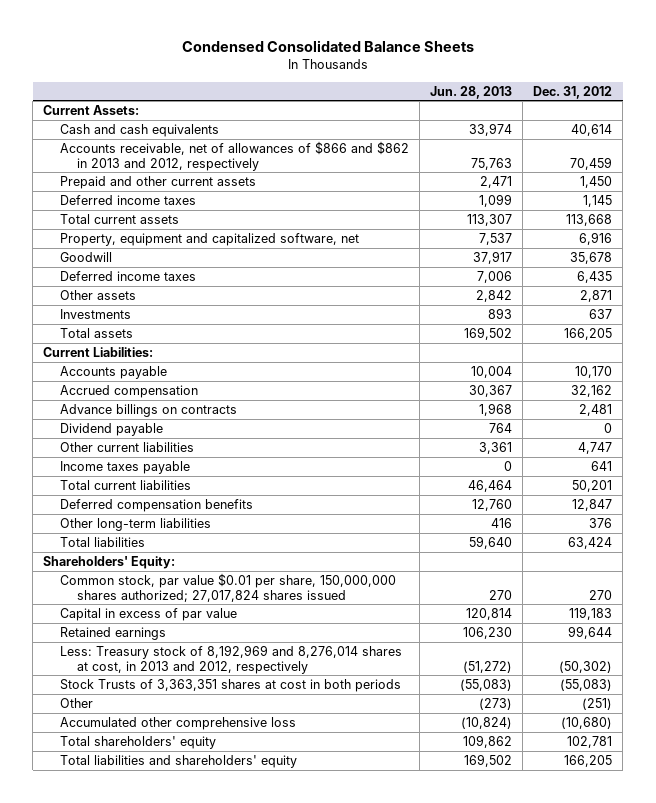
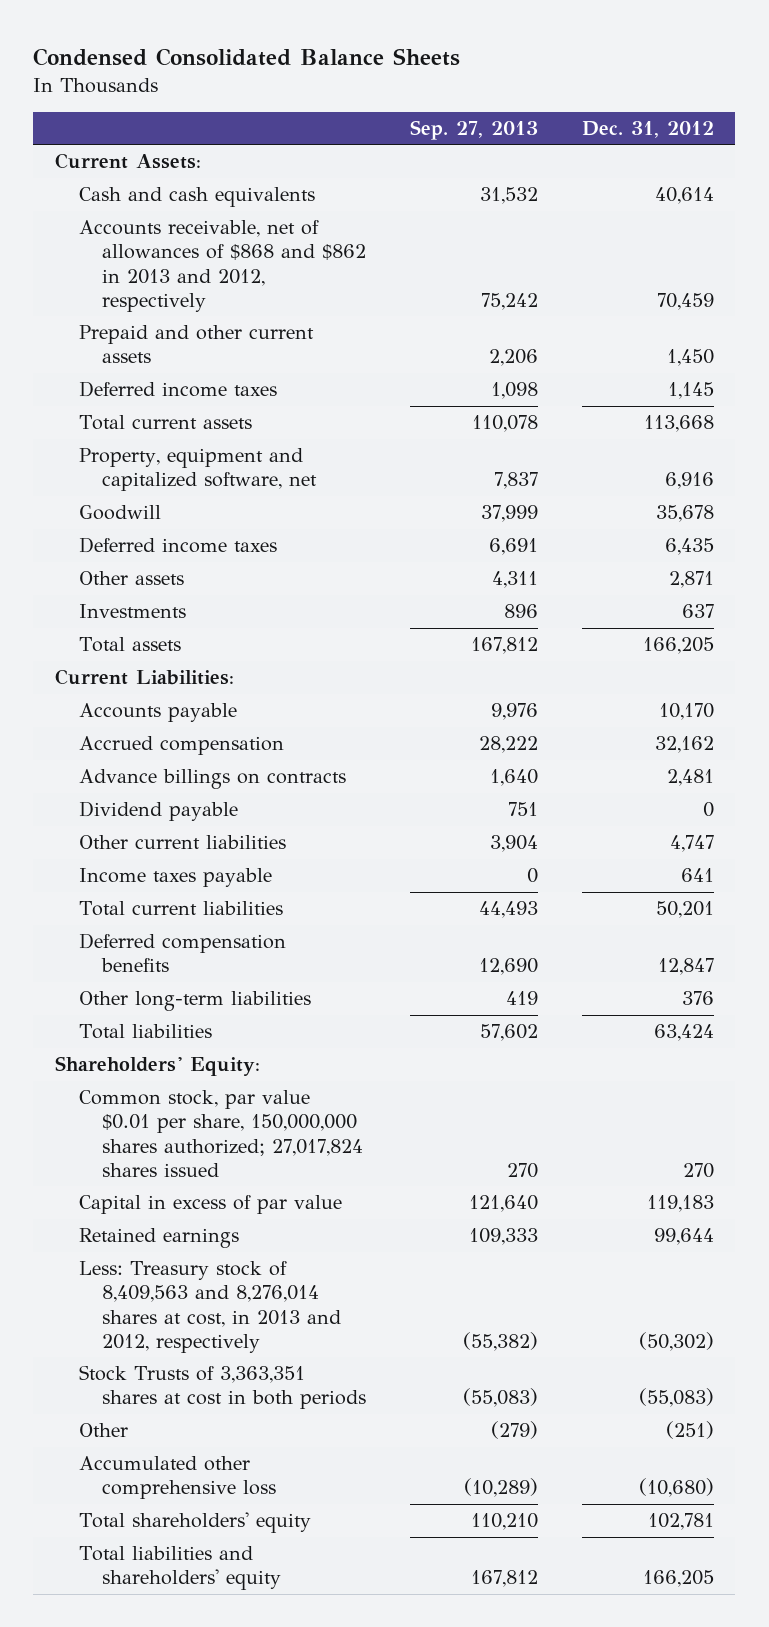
- | Jun. 28, 2013 | Dec. 31, 2012
+ | Sep. 27, 2013 | Dec. 31, 2012
- Accounts receivable, net of allowances of $866 and $862 in 2013 and 2012, respectively | 75,763 | 70,459
+ Accounts receivable, net of allowances of $868 and $862 in 2013 and 2012, respectively | 75,242 | 70,459
- Less: Treasury stock of 8,192,969 and 8,276,014 shares at cost, in 2013 and 2012, respectively | (51,272) | (50,302)
+ Less: Treasury stock of 8,409,563 and 8,276,014 shares at cost, in 2013 and 2012, respectively | (55,382) | (50,302)

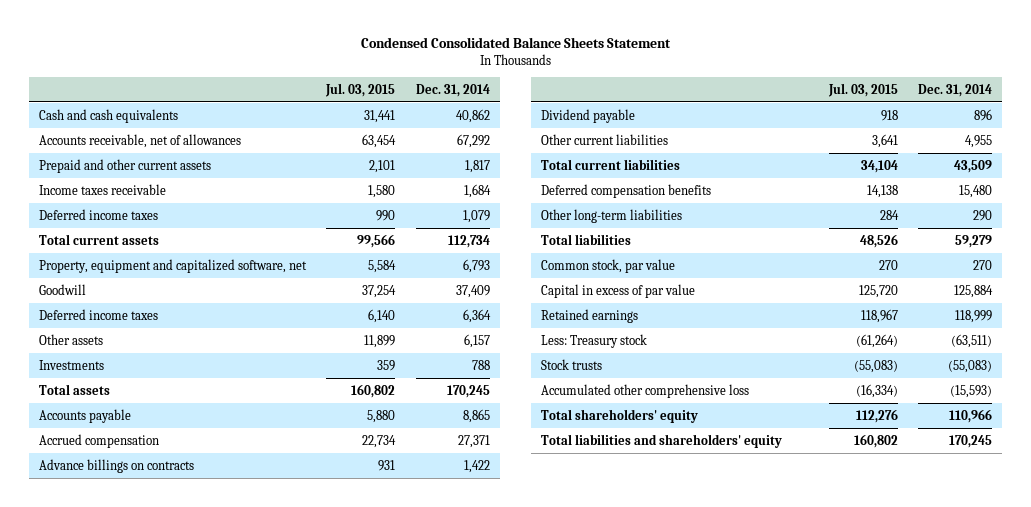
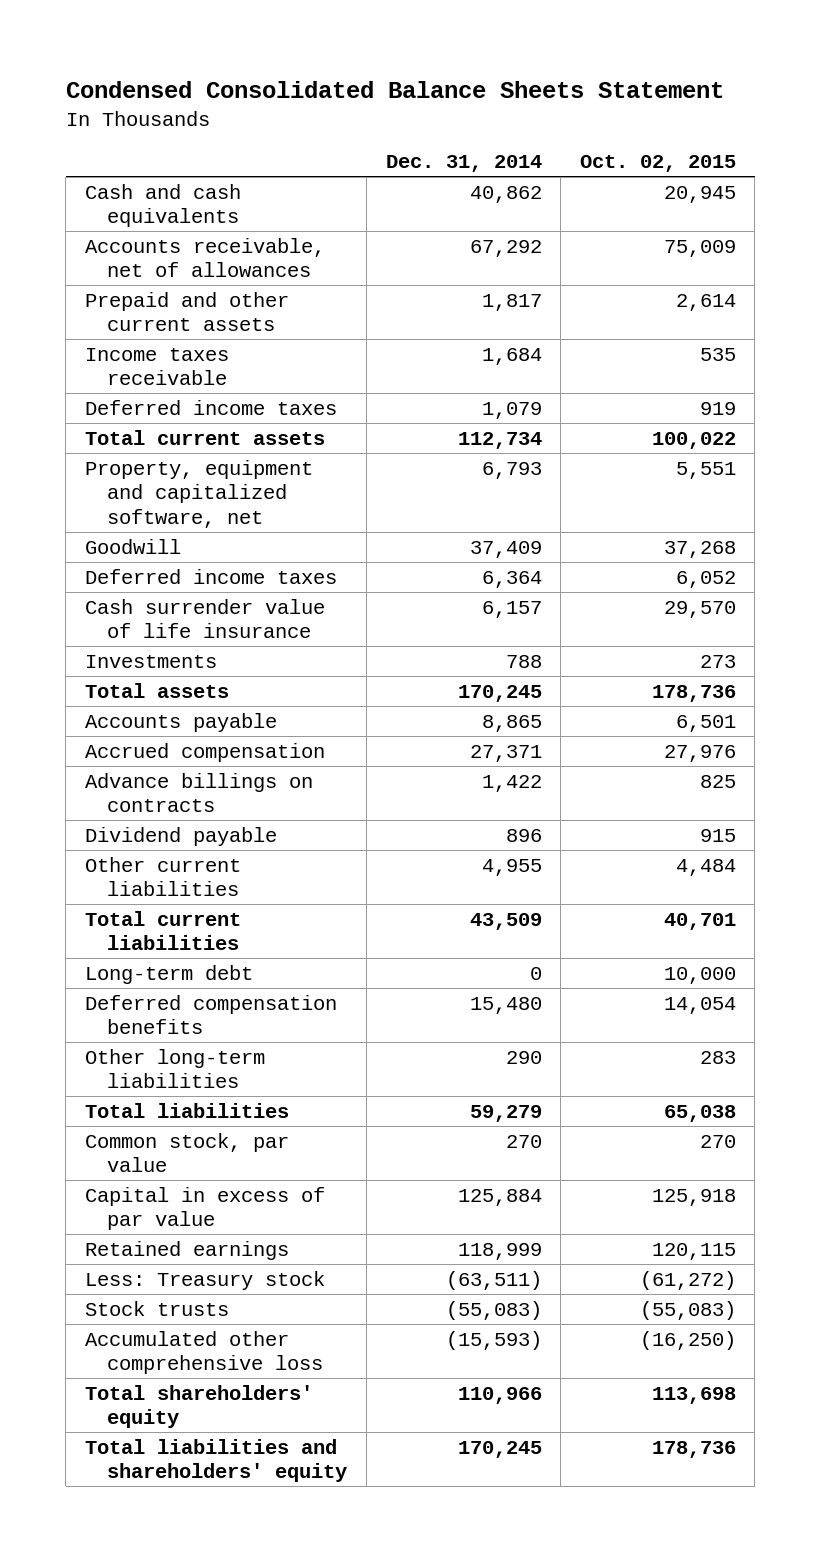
- | Jul. 03, 2015 | Dec. 31, 2014
+ | Dec. 31, 2014 | Oct. 02, 2015
- Other assets | 11,899 | 6,157
+ Cash surrender value of life insurance | 6,157 | 29,570
+ Long-term debt | 0 | 10,000

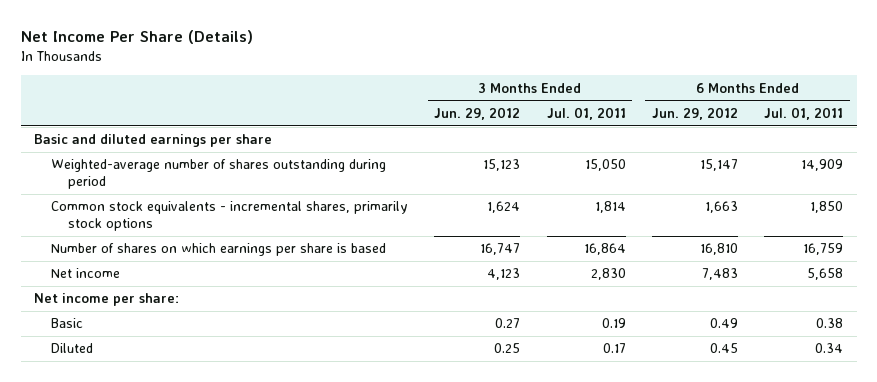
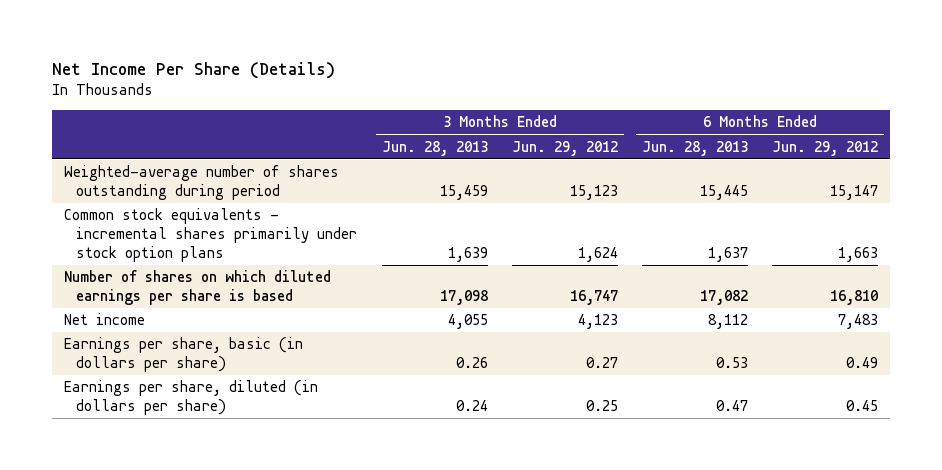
- | 3 Months Ended Jun. 29, 2012 | 3 Months Ended Jul. 01, 2011 | 6 Months Ended Jun. 29, 2012 | 6 Months Ended Jul. 01, 2011
+ | 3 Months Ended Jun. 28, 2013 | 3 Months Ended Jun. 29, 2012 | 6 Months Ended Jun. 28, 2013 | 6 Months Ended Jun. 29, 2012
- Basic and diluted earnings per share
- Common stock equivalents - incremental shares, primarily stock options | 1,624 | 1,814 | 1,663 | 1,850
- Number of shares on which earnings per share is based | 16,747 | 16,864 | 16,810 | 16,759
+ Common stock equivalents - incremental shares primarily under stock option plans | 1,639 | 1,624 | 1,637 | 1,663
+ Number of shares on which diluted earnings per share is based | 17,098 | 16,747 | 17,082 | 16,810
- Net income per share:
- Basic | 0.27 | 0.19 | 0.49 | 0.38
- Diluted | 0.25 | 0.17 | 0.45 | 0.34
+ Earnings per share, basic (in dollars per share) | 0.26 | 0.27 | 0.53 | 0.49
+ Earnings per share, diluted (in dollars per share) | 0.24 | 0.25 | 0.47 | 0.45

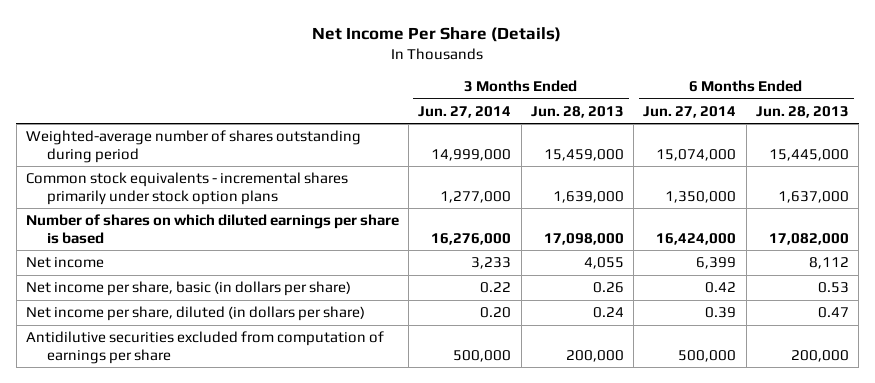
- | 3 Months Ended Jun. 28, 2013 | 3 Months Ended Jun. 29, 2012 | 6 Months Ended Jun. 28, 2013 | 6 Months Ended Jun. 29, 2012
+ | 3 Months Ended Jun. 27, 2014 | 3 Months Ended Jun. 28, 2013 | 6 Months Ended Jun. 27, 2014 | 6 Months Ended Jun. 28, 2013
- Weighted-average number of shares outstanding during period | 15,459 | 15,123 | 15,445 | 15,147
- Common stock equivalents - incremental shares primarily under stock option plans | 1,639 | 1,624 | 1,637 | 1,663
- Number of shares on which diluted earnings per share is based | 17,098 | 16,747 | 17,082 | 16,810
+ Weighted-average number of shares outstanding during period | 14,999,000 | 15,459,000 | 15,074,000 | 15,445,000
+ Common stock equivalents - incremental shares primarily under stock option plans | 1,277,000 | 1,639,000 | 1,350,000 | 1,637,000
+ Number of shares on which diluted earnings per share is based | 16,276,000 | 17,098,000 | 16,424,000 | 17,082,000
- Earnings per share, basic (in dollars per share) | 0.26 | 0.27 | 0.53 | 0.49
- Earnings per share, diluted (in dollars per share) | 0.24 | 0.25 | 0.47 | 0.45
+ Net income per share, basic (in dollars per share) | 0.22 | 0.26 | 0.42 | 0.53
+ Net income per share, diluted (in dollars per share) | 0.20 | 0.24 | 0.39 | 0.47
+ Antidilutive securities excluded from computation of earnings per share | 500,000 | 200,000 | 500,000 | 200,000

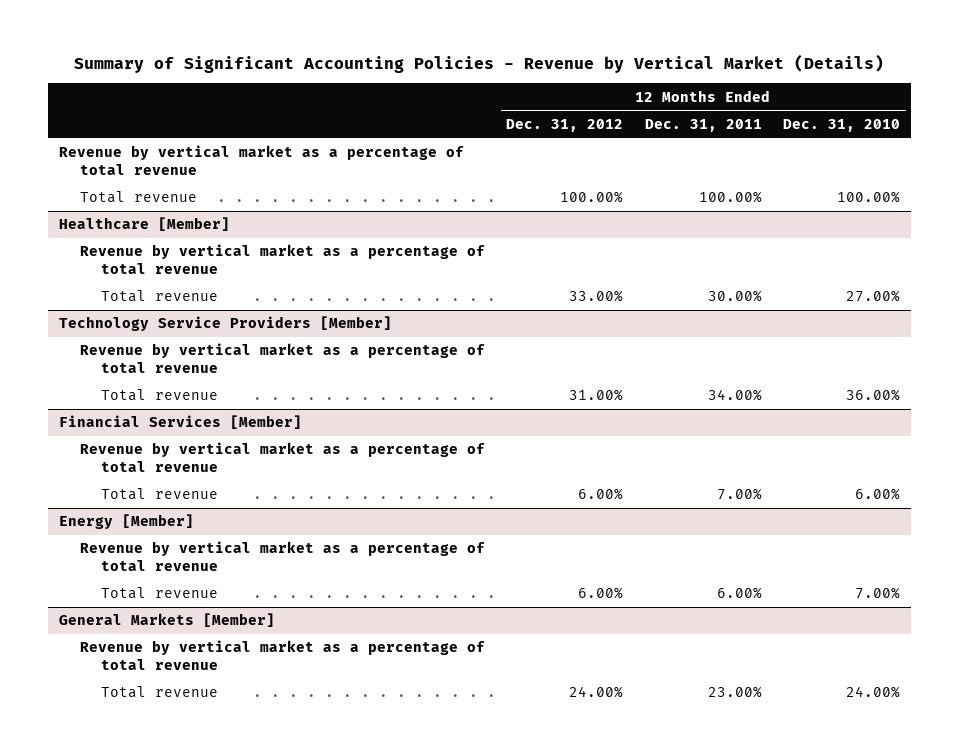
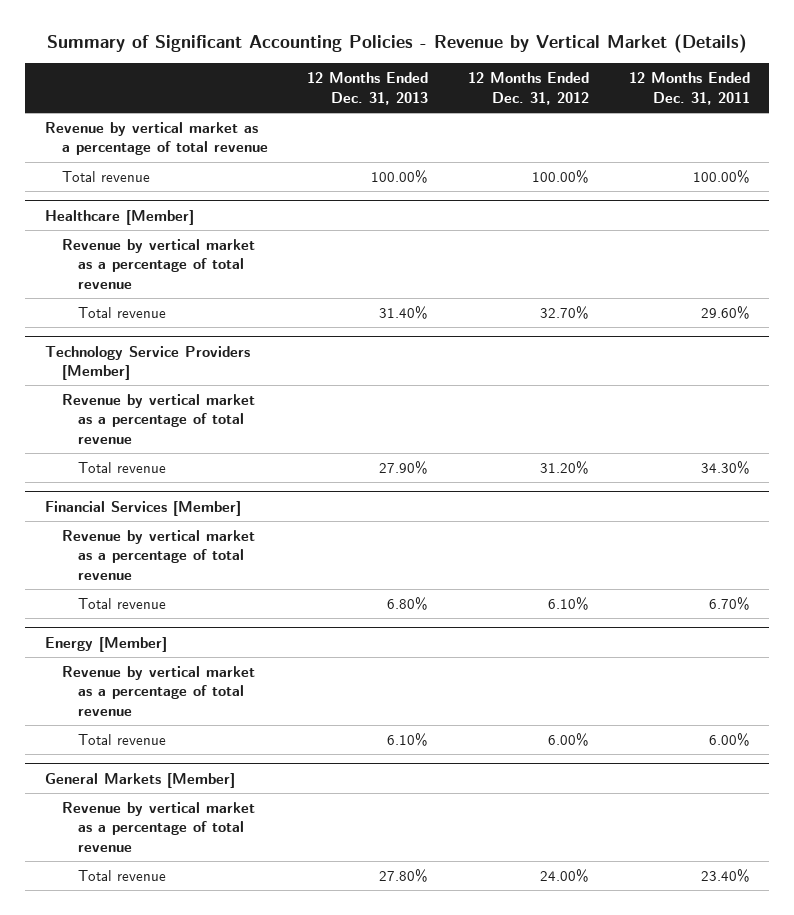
- | 12 Months Ended Dec. 31, 2012 | 12 Months Ended Dec. 31, 2011 | 12 Months Ended Dec. 31, 2010
+ | 12 Months Ended Dec. 31, 2013 | 12 Months Ended Dec. 31, 2012 | 12 Months Ended Dec. 31, 2011
@ Healthcare [Member]
- Total revenue | 33.00% | 30.00% | 27.00%
+ Total revenue | 31.40% | 32.70% | 29.60%
@ Technology Service Providers [Member]
- Total revenue | 31.00% | 34.00% | 36.00%
+ Total revenue | 27.90% | 31.20% | 34.30%
@ Financial Services [Member]
- Total revenue | 6.00% | 7.00% | 6.00%
+ Total revenue | 6.80% | 6.10% | 6.70%
@ General Markets [Member]
- Total revenue | 24.00% | 23.00% | 24.00%
+ Total revenue | 27.80% | 24.00% | 23.40%

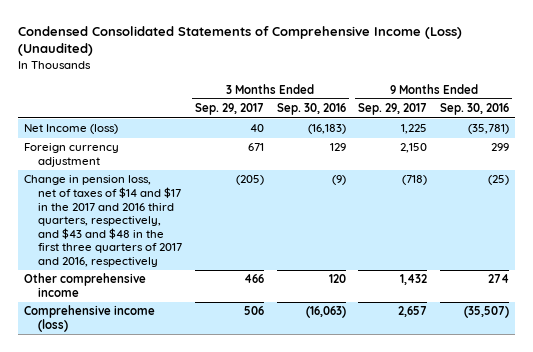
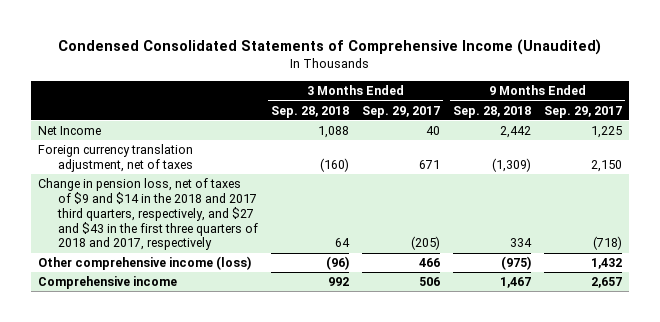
- Condensed Consolidated Statements of Comprehensive Income (Loss) (Unaudited)
+ Condensed Consolidated Statements of Comprehensive Income (Unaudited)
- | 3 Months Ended Sep. 29, 2017 | 3 Months Ended Sep. 30, 2016 | 9 Months Ended Sep. 29, 2017 | 9 Months Ended Sep. 30, 2016
+ | 3 Months Ended Sep. 28, 2018 | 3 Months Ended Sep. 29, 2017 | 9 Months Ended Sep. 28, 2018 | 9 Months Ended Sep. 29, 2017
- Net Income (loss) | 40 | (16,183) | 1,225 | (35,781)
- Foreign currency adjustment | 671 | 129 | 2,150 | 299
- Change in pension loss, net of taxes of $14 and $17 in the 2017 and 2016 third quarters, respectively, and $43 and $48 in the first three quarters of 2017 and 2016, respectively | (205) | (9) | (718) | (25)
- Other comprehensive income | 466 | 120 | 1,432 | 274
- Comprehensive income (loss) | 506 | (16,063) | 2,657 | (35,507)
+ Net Income | 1,088 | 40 | 2,442 | 1,225
+ Foreign currency translation adjustment, net of taxes | (160) | 671 | (1,309) | 2,150
+ Change in pension loss, net of taxes of $9 and $14 in the 2018 and 2017 third quarters, respectively, and $27 and $43 in the first three quarters of 2018 and 2017, respectively | 64 | (205) | 334 | (718)
+ Other comprehensive income (loss) | (96) | 466 | (975) | 1,432
+ Comprehensive income | 992 | 506 | 1,467 | 2,657

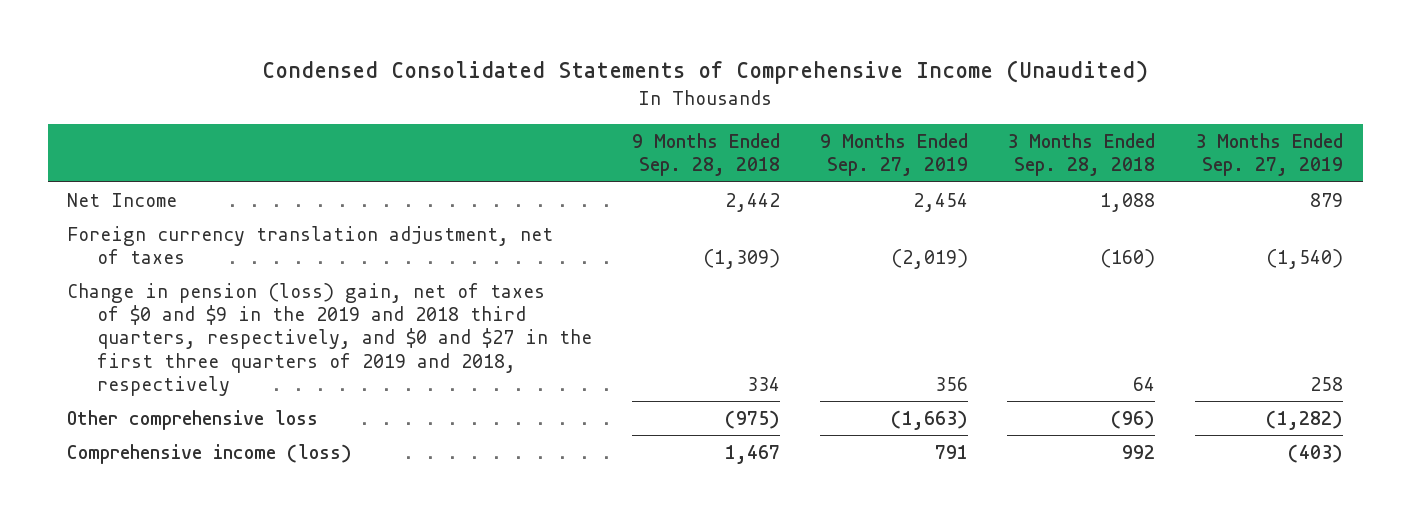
- | 3 Months Ended Sep. 28, 2018 | 3 Months Ended Sep. 29, 2017 | 9 Months Ended Sep. 28, 2018 | 9 Months Ended Sep. 29, 2017
+ | 9 Months Ended Sep. 28, 2018 | 9 Months Ended Sep. 27, 2019 | 3 Months Ended Sep. 28, 2018 | 3 Months Ended Sep. 27, 2019
- Change in pension loss, net of taxes of $9 and $14 in the 2018 and 2017 third quarters, respectively, and $27 and $43 in the first three quarters of 2018 and 2017, respectively | 64 | (205) | 334 | (718)
- Other comprehensive income (loss) | (96) | 466 | (975) | 1,432
- Comprehensive income | 992 | 506 | 1,467 | 2,657
+ Change in pension (loss) gain, net of taxes of $0 and $9 in the 2019 and 2018 third quarters, respectively, and $0 and $27 in the first three quarters of 2019 and 2018, respectively | 334 | 356 | 64 | 258
+ Other comprehensive loss | (975) | (1,663) | (96) | (1,282)
+ Comprehensive income (loss) | 1,467 | 791 | 992 | (403)

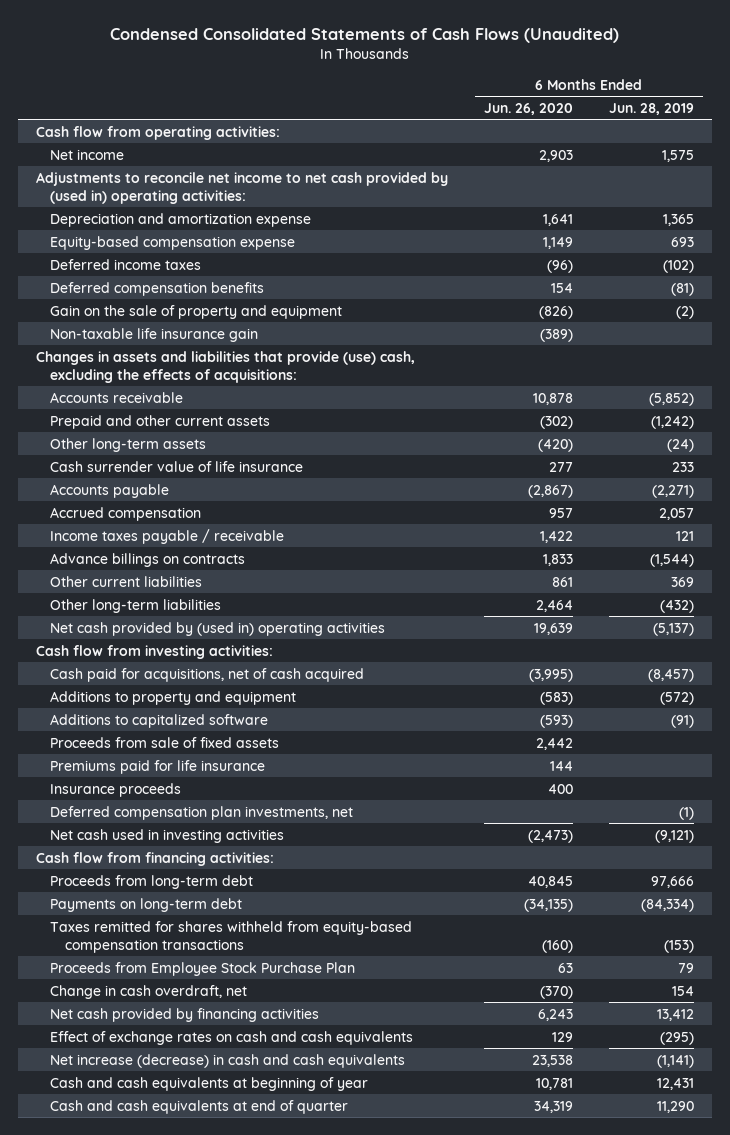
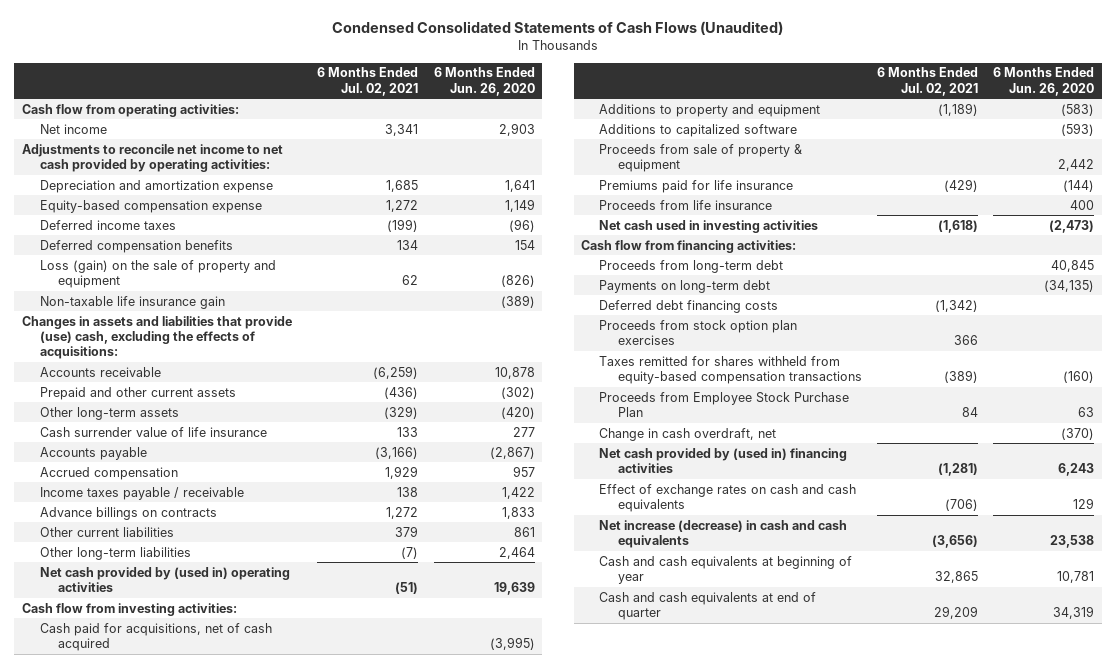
- | 6 Months Ended Jun. 26, 2020 | 6 Months Ended Jun. 28, 2019
+ | 6 Months Ended Jul. 02, 2021 | 6 Months Ended Jun. 26, 2020
- Adjustments to reconcile net income to net cash provided by (used in) operating activities:
+ Adjustments to reconcile net income to net cash provided by operating activities:
- Gain on the sale of property and equipment | (826) | (2)
+ Loss (gain) on the sale of property and equipment | 62 | (826)
- Proceeds from sale of fixed assets | 2,442 |
- Premiums paid for life insurance | 144 |
- Insurance proceeds | 400 |
- Deferred compensation plan investments, net | | (1)
+ Proceeds from sale of property & equipment | | 2,442
+ Premiums paid for life insurance | (429) | (144)
+ Proceeds from life insurance | | 400
+ Deferred debt financing costs | (1,342) |
+ Proceeds from stock option plan exercises | 366 |
- Net cash provided by financing activities | 6,243 | 13,412
+ Net cash provided by (used in) financing activities | (1,281) | 6,243

